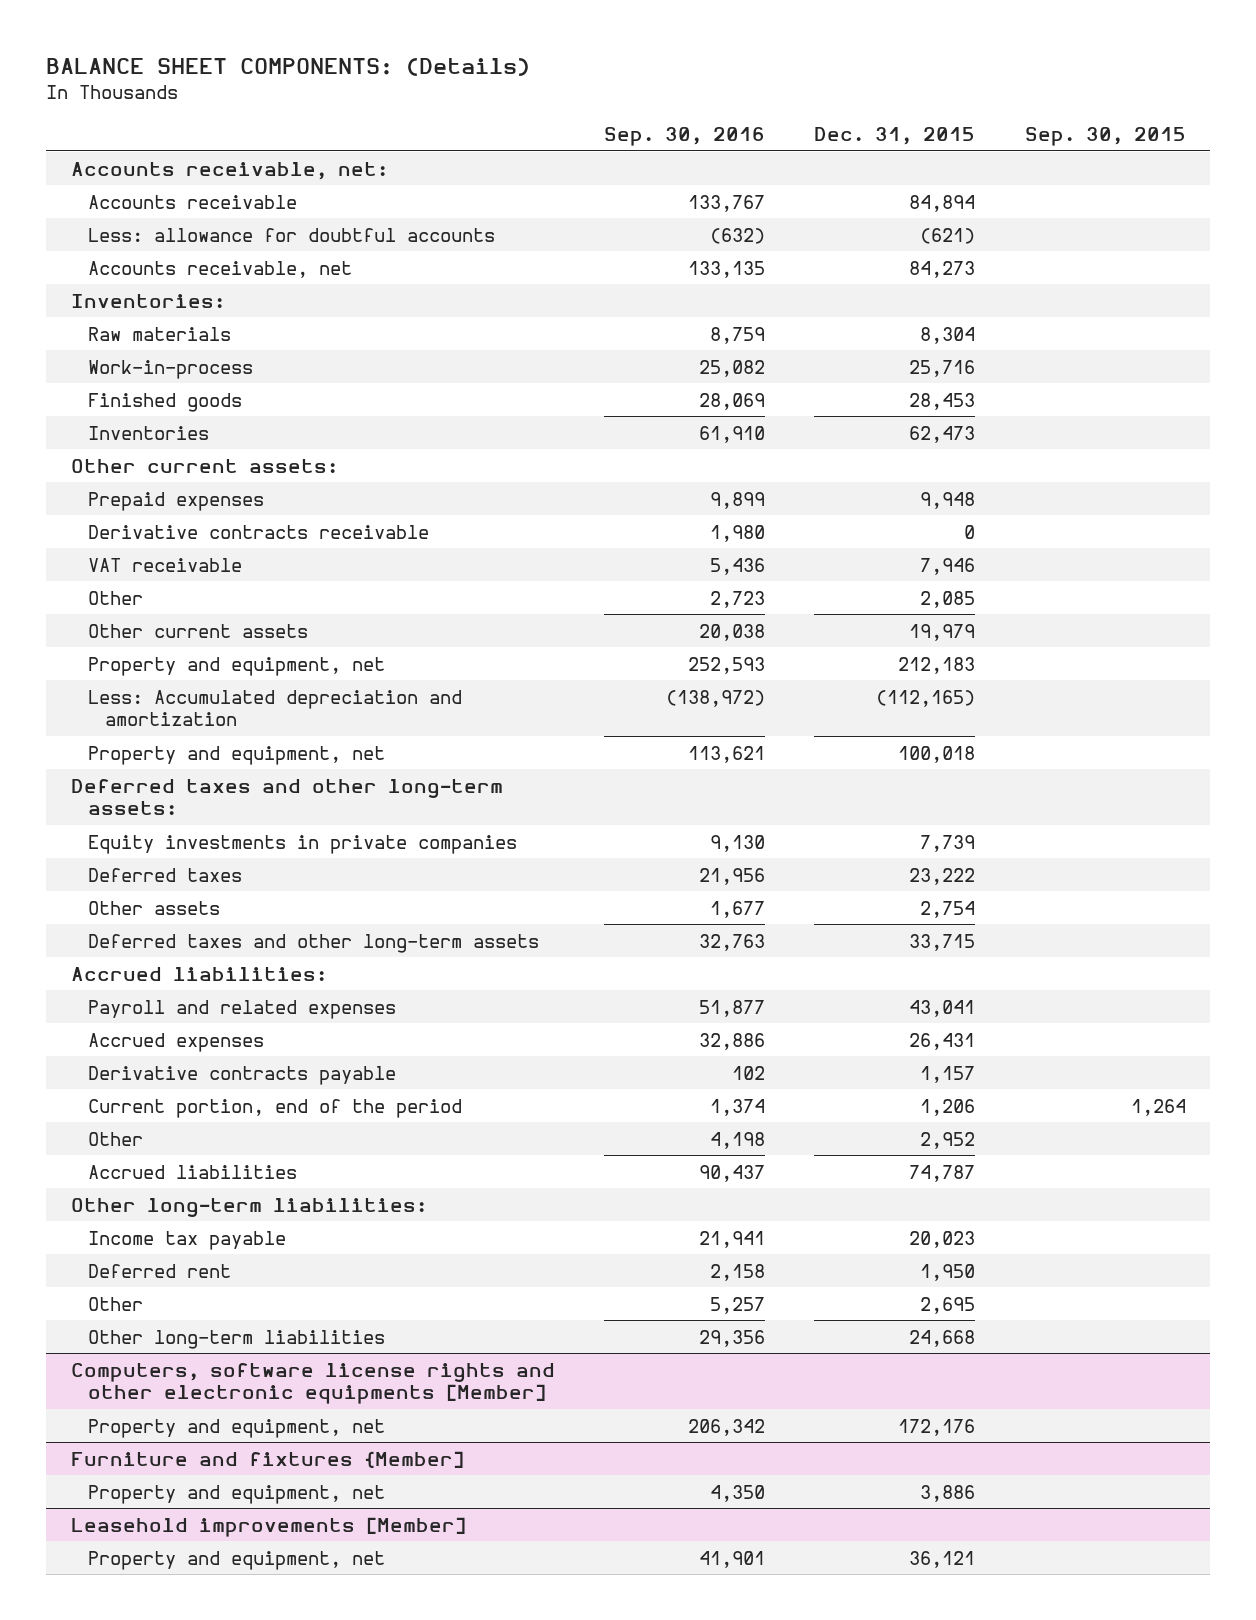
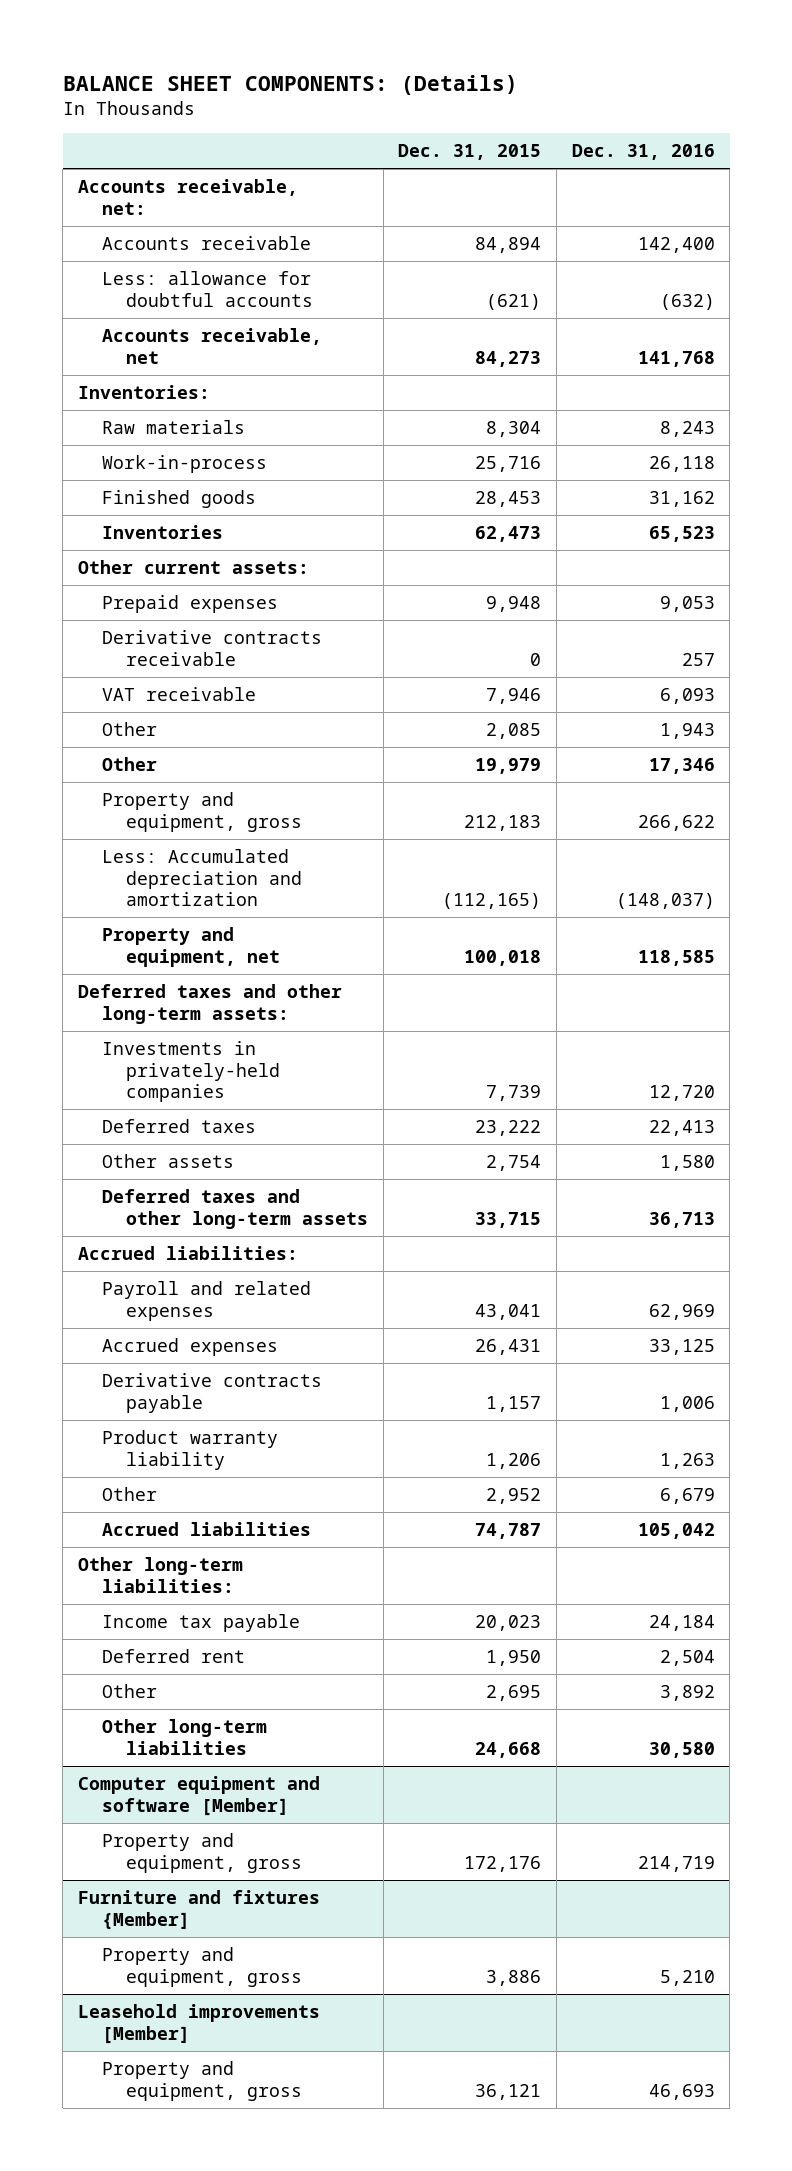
- | Sep. 30, 2016 | Dec. 31, 2015 | Sep. 30, 2015
+ | Dec. 31, 2015 | Dec. 31, 2016
- Other current assets | 20,038 | 19,979 |
- Property and equipment, net | 252,593 | 212,183 |
+ Other | 19,979 | 17,346
+ Property and equipment, gross | 212,183 | 266,622
- Equity investments in private companies | 9,130 | 7,739 |
+ Investments in privately-held companies | 7,739 | 12,720
- Current portion, end of the period | 1,374 | 1,206 | 1,264
+ Product warranty liability | 1,206 | 1,263
- Computers, software license rights and other electronic equipments [Member]
- Property and equipment, net | 206,342 | 172,176 |
+ Computer equipment and software [Member]
+ Property and equipment, gross | 172,176 | 214,719
@ Furniture and fixtures {Member]
- Property and equipment, net | 4,350 | 3,886 |
+ Property and equipment, gross | 3,886 | 5,210
@ Leasehold improvements [Member]
- Property and equipment, net | 41,901 | 36,121 |
+ Property and equipment, gross | 36,121 | 46,693

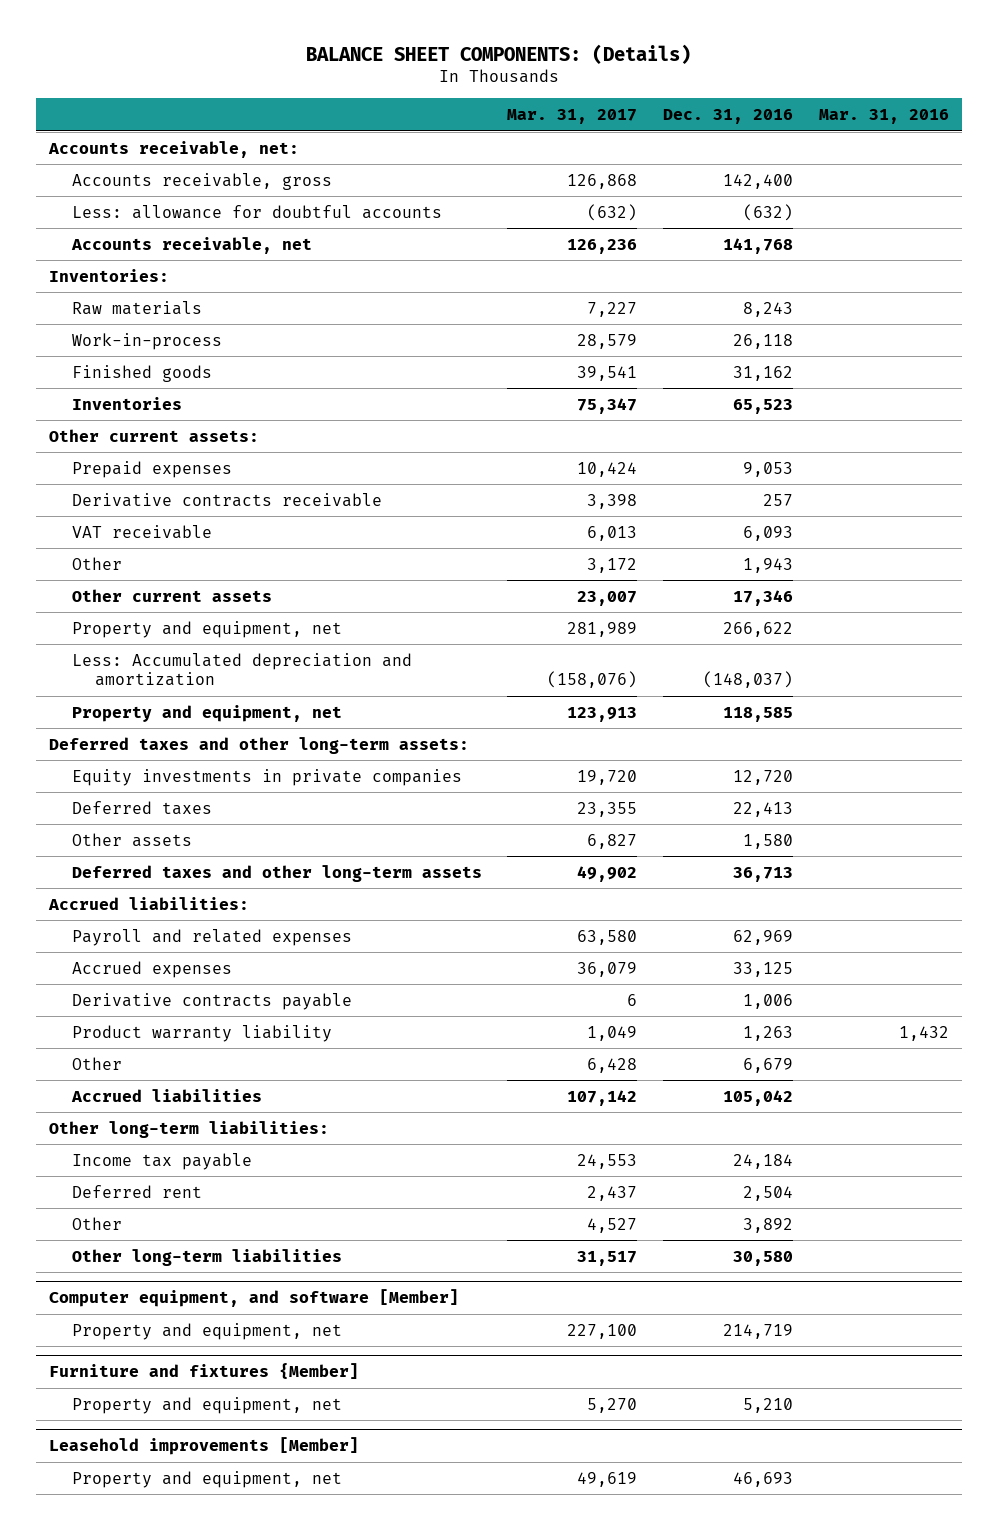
- | Dec. 31, 2015 | Dec. 31, 2016
+ | Mar. 31, 2017 | Dec. 31, 2016 | Mar. 31, 2016
- Accounts receivable | 84,894 | 142,400
+ Accounts receivable, gross | 126,868 | 142,400 |
- Other | 19,979 | 17,346
- Property and equipment, gross | 212,183 | 266,622
+ Other current assets | 23,007 | 17,346 |
+ Property and equipment, net | 281,989 | 266,622 |
- Investments in privately-held companies | 7,739 | 12,720
+ Equity investments in private companies | 19,720 | 12,720 |
- Computer equipment and software [Member]
- Property and equipment, gross | 172,176 | 214,719
+ Computer equipment, and software [Member]
+ Property and equipment, net | 227,100 | 214,719 |
@ Furniture and fixtures {Member]
- Property and equipment, gross | 3,886 | 5,210
+ Property and equipment, net | 5,270 | 5,210 |
@ Leasehold improvements [Member]
- Property and equipment, gross | 36,121 | 46,693
+ Property and equipment, net | 49,619 | 46,693 |

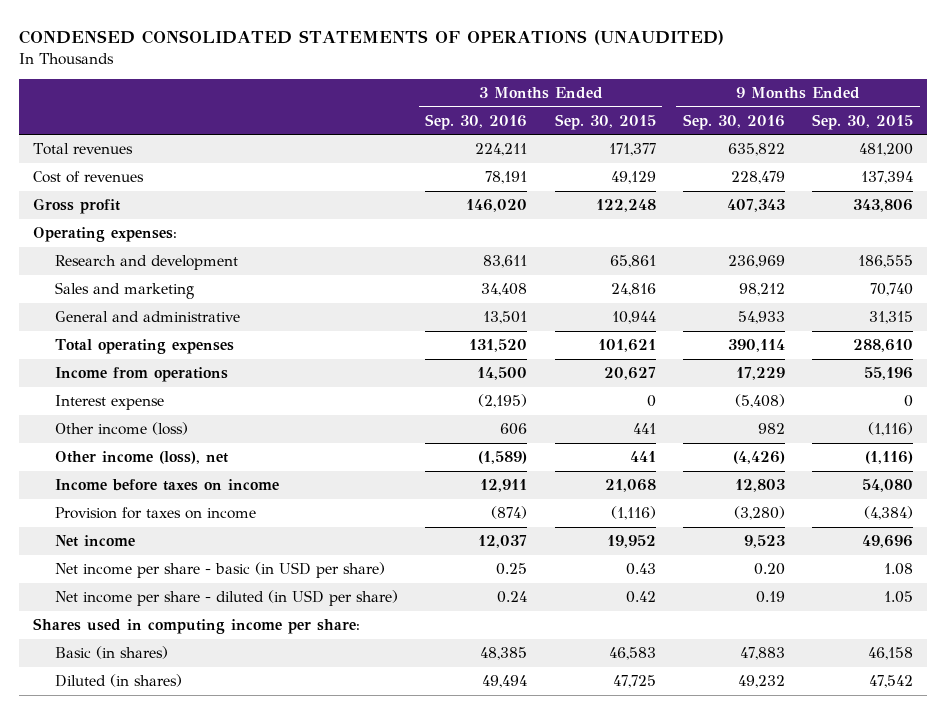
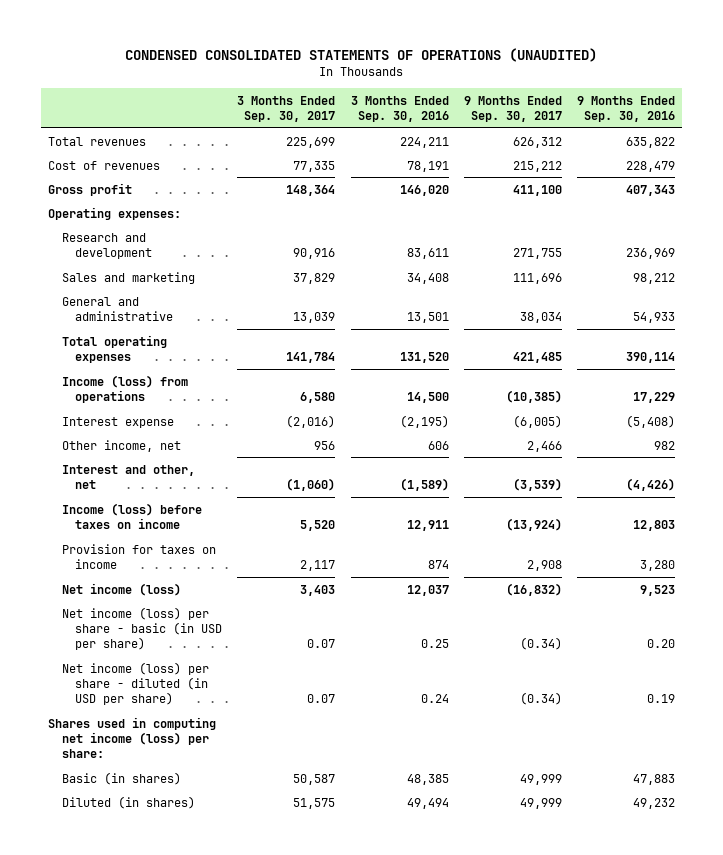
- | 3 Months Ended Sep. 30, 2016 | 3 Months Ended Sep. 30, 2015 | 9 Months Ended Sep. 30, 2016 | 9 Months Ended Sep. 30, 2015
+ | 3 Months Ended Sep. 30, 2017 | 3 Months Ended Sep. 30, 2016 | 9 Months Ended Sep. 30, 2017 | 9 Months Ended Sep. 30, 2016
- Income from operations | 14,500 | 20,627 | 17,229 | 55,196
+ Income (loss) from operations | 6,580 | 14,500 | (10,385) | 17,229
- Other income (loss) | 606 | 441 | 982 | (1,116)
- Other income (loss), net | (1,589) | 441 | (4,426) | (1,116)
- Income before taxes on income | 12,911 | 21,068 | 12,803 | 54,080
- Provision for taxes on income | (874) | (1,116) | (3,280) | (4,384)
- Net income | 12,037 | 19,952 | 9,523 | 49,696
- Net income per share - basic (in USD per share) | 0.25 | 0.43 | 0.20 | 1.08
- Net income per share - diluted (in USD per share) | 0.24 | 0.42 | 0.19 | 1.05
- Shares used in computing income per share:
+ Other income, net | 956 | 606 | 2,466 | 982
+ Interest and other, net | (1,060) | (1,589) | (3,539) | (4,426)
+ Income (loss) before taxes on income | 5,520 | 12,911 | (13,924) | 12,803
+ Provision for taxes on income | 2,117 | 874 | 2,908 | 3,280
+ Net income (loss) | 3,403 | 12,037 | (16,832) | 9,523
+ Net income (loss) per share - basic (in USD per share) | 0.07 | 0.25 | (0.34) | 0.20
+ Net income (loss) per share - diluted (in USD per share) | 0.07 | 0.24 | (0.34) | 0.19
+ Shares used in computing net income (loss) per share:

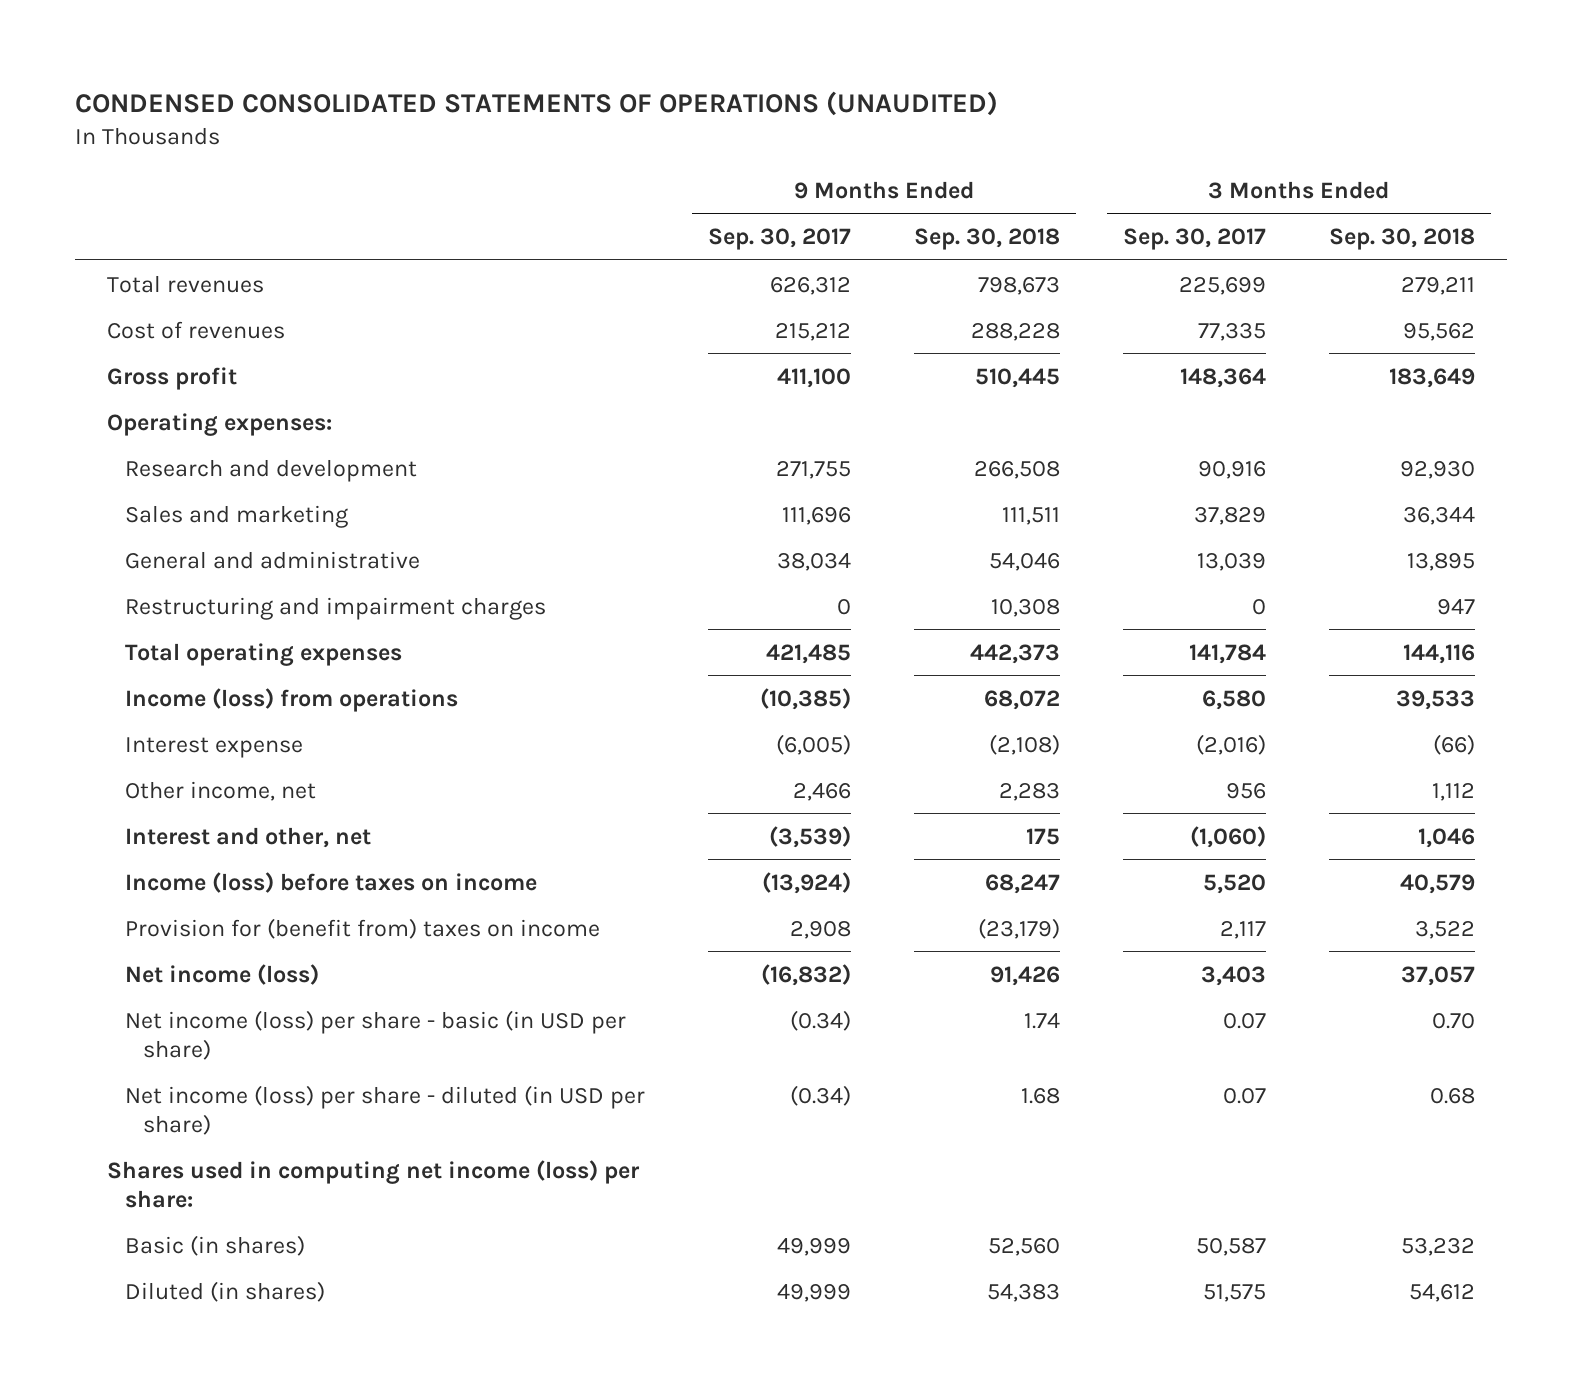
- | 3 Months Ended Sep. 30, 2017 | 3 Months Ended Sep. 30, 2016 | 9 Months Ended Sep. 30, 2017 | 9 Months Ended Sep. 30, 2016
+ | 9 Months Ended Sep. 30, 2017 | 9 Months Ended Sep. 30, 2018 | 3 Months Ended Sep. 30, 2017 | 3 Months Ended Sep. 30, 2018
+ Restructuring and impairment charges | 0 | 10,308 | 0 | 947
- Provision for taxes on income | 2,117 | 874 | 2,908 | 3,280
+ Provision for (benefit from) taxes on income | 2,908 | (23,179) | 2,117 | 3,522

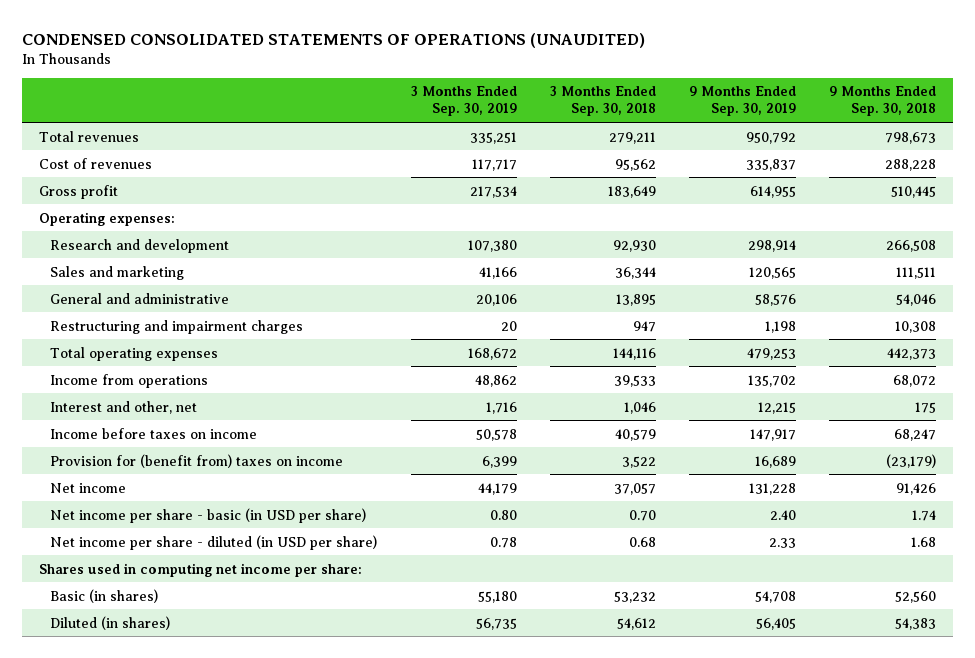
- | 9 Months Ended Sep. 30, 2017 | 9 Months Ended Sep. 30, 2018 | 3 Months Ended Sep. 30, 2017 | 3 Months Ended Sep. 30, 2018
+ | 3 Months Ended Sep. 30, 2019 | 3 Months Ended Sep. 30, 2018 | 9 Months Ended Sep. 30, 2019 | 9 Months Ended Sep. 30, 2018
- Income (loss) from operations | (10,385) | 68,072 | 6,580 | 39,533
- Interest expense | (6,005) | (2,108) | (2,016) | (66)
- Other income, net | 2,466 | 2,283 | 956 | 1,112
+ Income from operations | 48,862 | 39,533 | 135,702 | 68,072
- Income (loss) before taxes on income | (13,924) | 68,247 | 5,520 | 40,579
+ Income before taxes on income | 50,578 | 40,579 | 147,917 | 68,247
- Net income (loss) | (16,832) | 91,426 | 3,403 | 37,057
- Net income (loss) per share - basic (in USD per share) | (0.34) | 1.74 | 0.07 | 0.70
- Net income (loss) per share - diluted (in USD per share) | (0.34) | 1.68 | 0.07 | 0.68
- Shares used in computing net income (loss) per share:
+ Net income | 44,179 | 37,057 | 131,228 | 91,426
+ Net income per share - basic (in USD per share) | 0.80 | 0.70 | 2.40 | 1.74
+ Net income per share - diluted (in USD per share) | 0.78 | 0.68 | 2.33 | 1.68
+ Shares used in computing net income per share:

